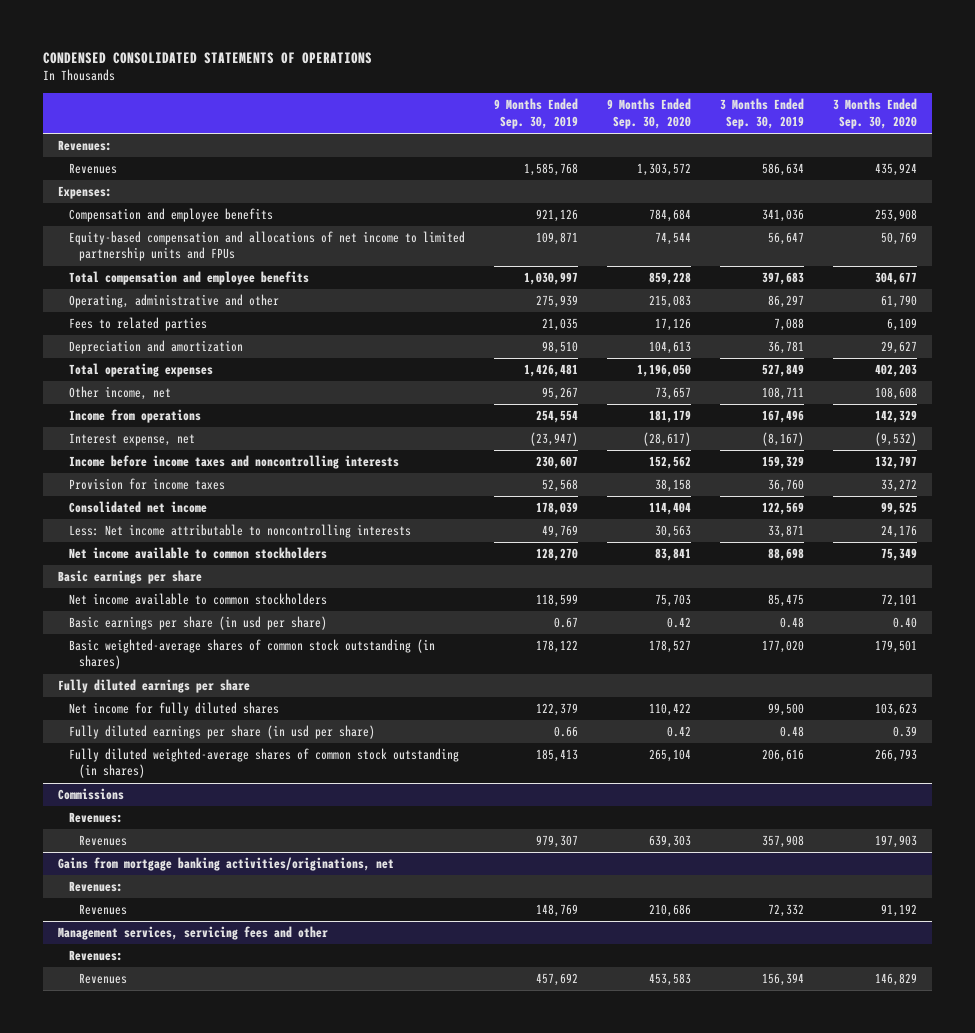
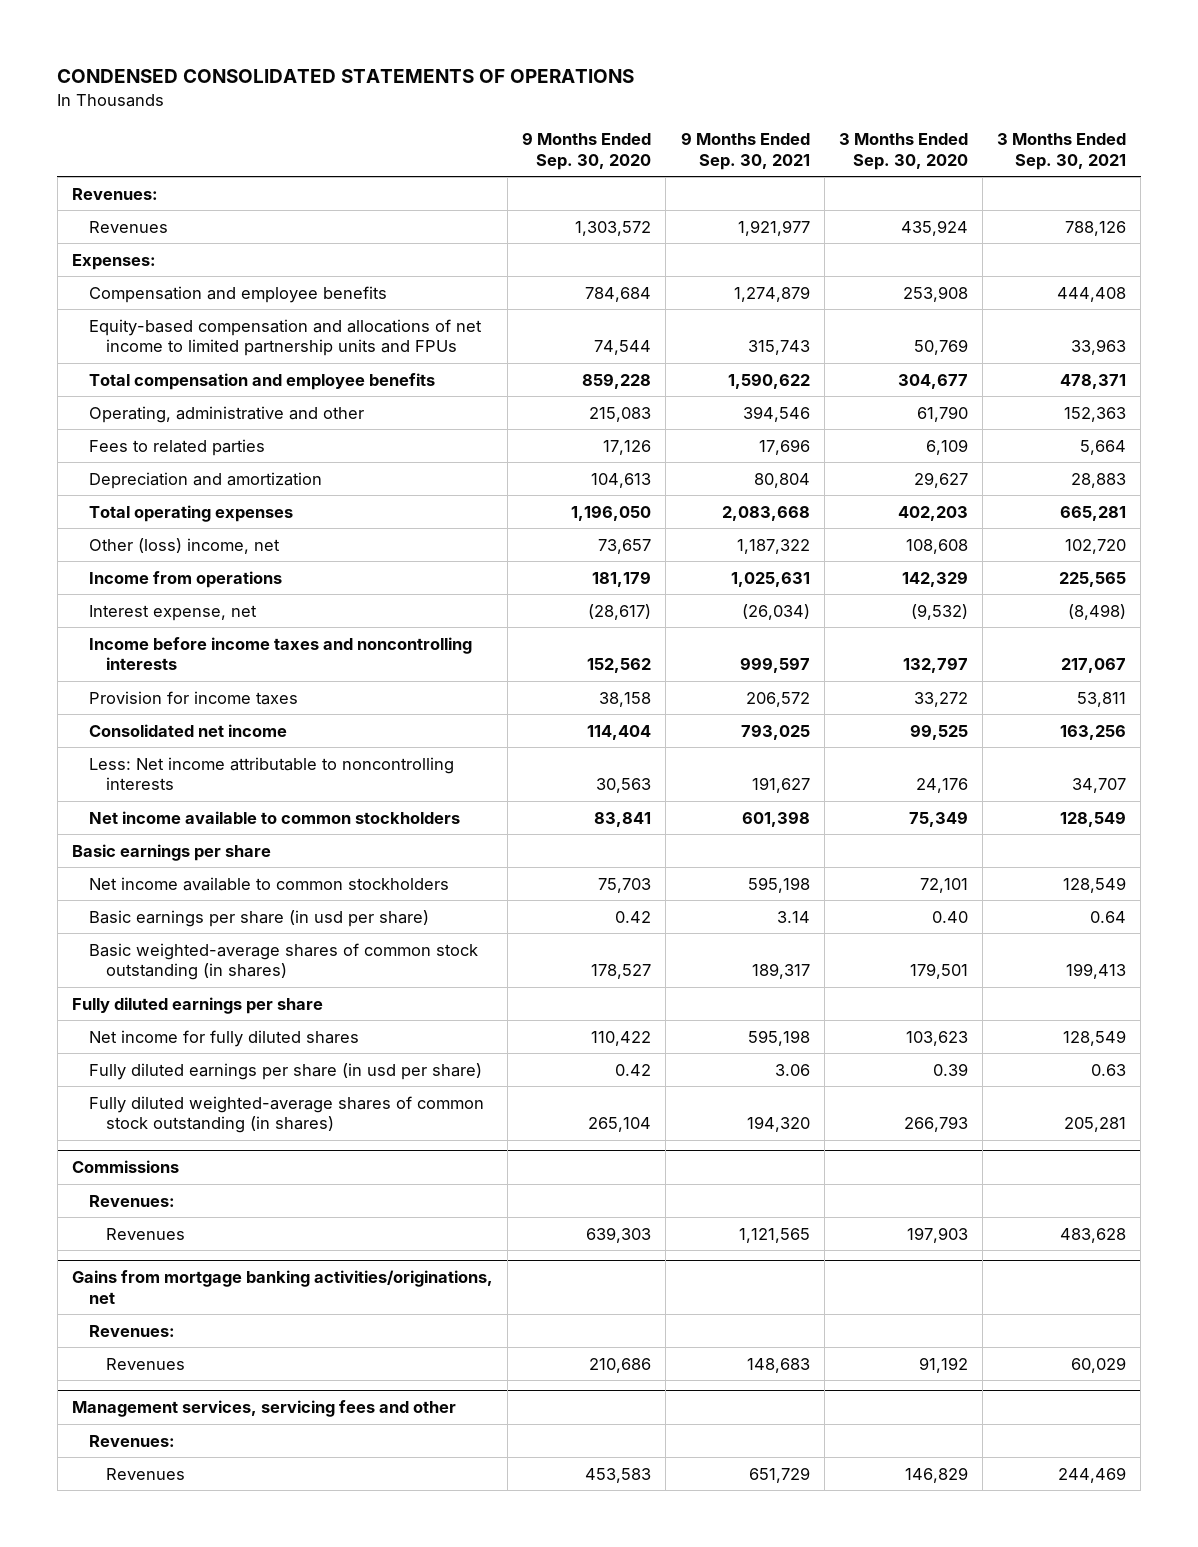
- | 9 Months Ended Sep. 30, 2019 | 9 Months Ended Sep. 30, 2020 | 3 Months Ended Sep. 30, 2019 | 3 Months Ended Sep. 30, 2020
+ | 9 Months Ended Sep. 30, 2020 | 9 Months Ended Sep. 30, 2021 | 3 Months Ended Sep. 30, 2020 | 3 Months Ended Sep. 30, 2021
- Other income, net | 95,267 | 73,657 | 108,711 | 108,608
+ Other (loss) income, net | 73,657 | 1,187,322 | 108,608 | 102,720

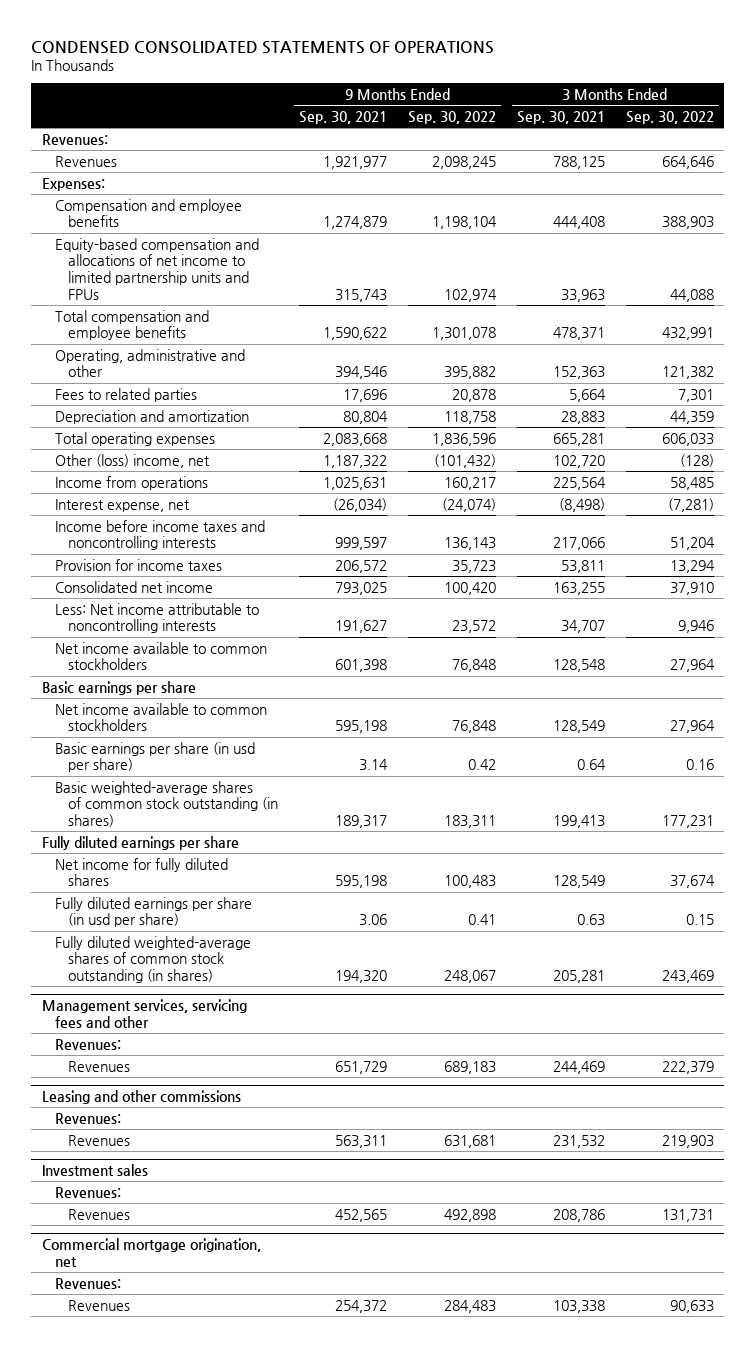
- | 9 Months Ended Sep. 30, 2020 | 9 Months Ended Sep. 30, 2021 | 3 Months Ended Sep. 30, 2020 | 3 Months Ended Sep. 30, 2021
+ | 9 Months Ended Sep. 30, 2021 | 9 Months Ended Sep. 30, 2022 | 3 Months Ended Sep. 30, 2021 | 3 Months Ended Sep. 30, 2022
- Revenues | 1,303,572 | 1,921,977 | 435,924 | 788,126
+ Revenues | 1,921,977 | 2,098,245 | 788,125 | 664,646
- Income from operations | 181,179 | 1,025,631 | 142,329 | 225,565
+ Income from operations | 1,025,631 | 160,217 | 225,564 | 58,485
- Income before income taxes and noncontrolling interests | 152,562 | 999,597 | 132,797 | 217,067
+ Income before income taxes and noncontrolling interests | 999,597 | 136,143 | 217,066 | 51,204
- Consolidated net income | 114,404 | 793,025 | 99,525 | 163,256
+ Consolidated net income | 793,025 | 100,420 | 163,255 | 37,910
- Net income available to common stockholders | 83,841 | 601,398 | 75,349 | 128,549
+ Net income available to common stockholders | 601,398 | 76,848 | 128,548 | 27,964
- Commissions
- Revenues:
- Revenues | 639,303 | 1,121,565 | 197,903 | 483,628
- Gains from mortgage banking activities/originations, net
- Revenues:
- Revenues | 210,686 | 148,683 | 91,192 | 60,029
+ Leasing and other commissions
+ Revenues:
+ Revenues | 563,311 | 631,681 | 231,532 | 219,903
+ Investment sales
+ Revenues:
+ Revenues | 452,565 | 492,898 | 208,786 | 131,731
+ Commercial mortgage origination, net
+ Revenues:
+ Revenues | 254,372 | 284,483 | 103,338 | 90,633

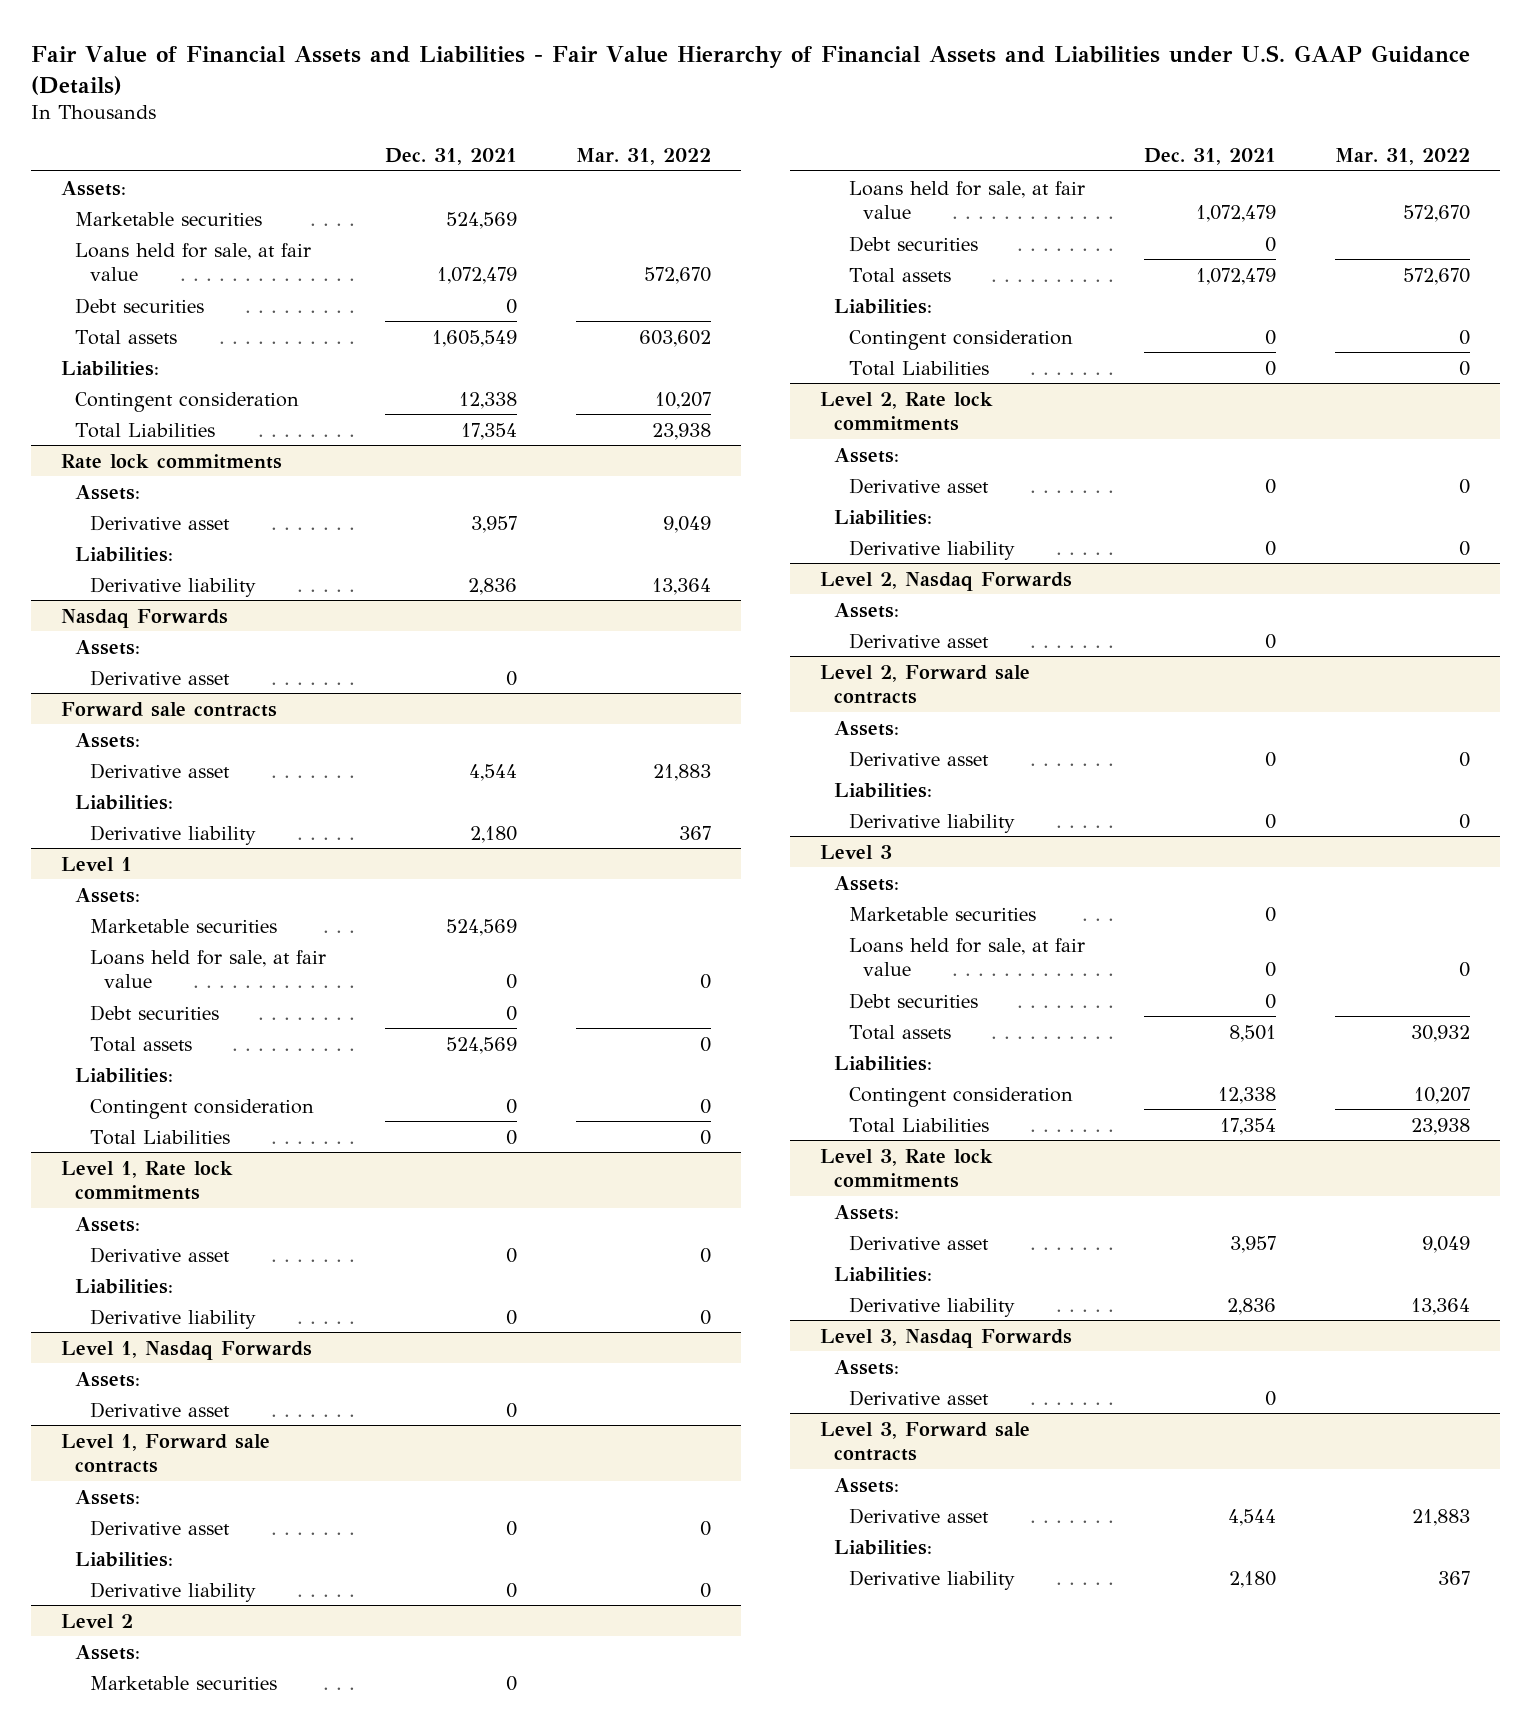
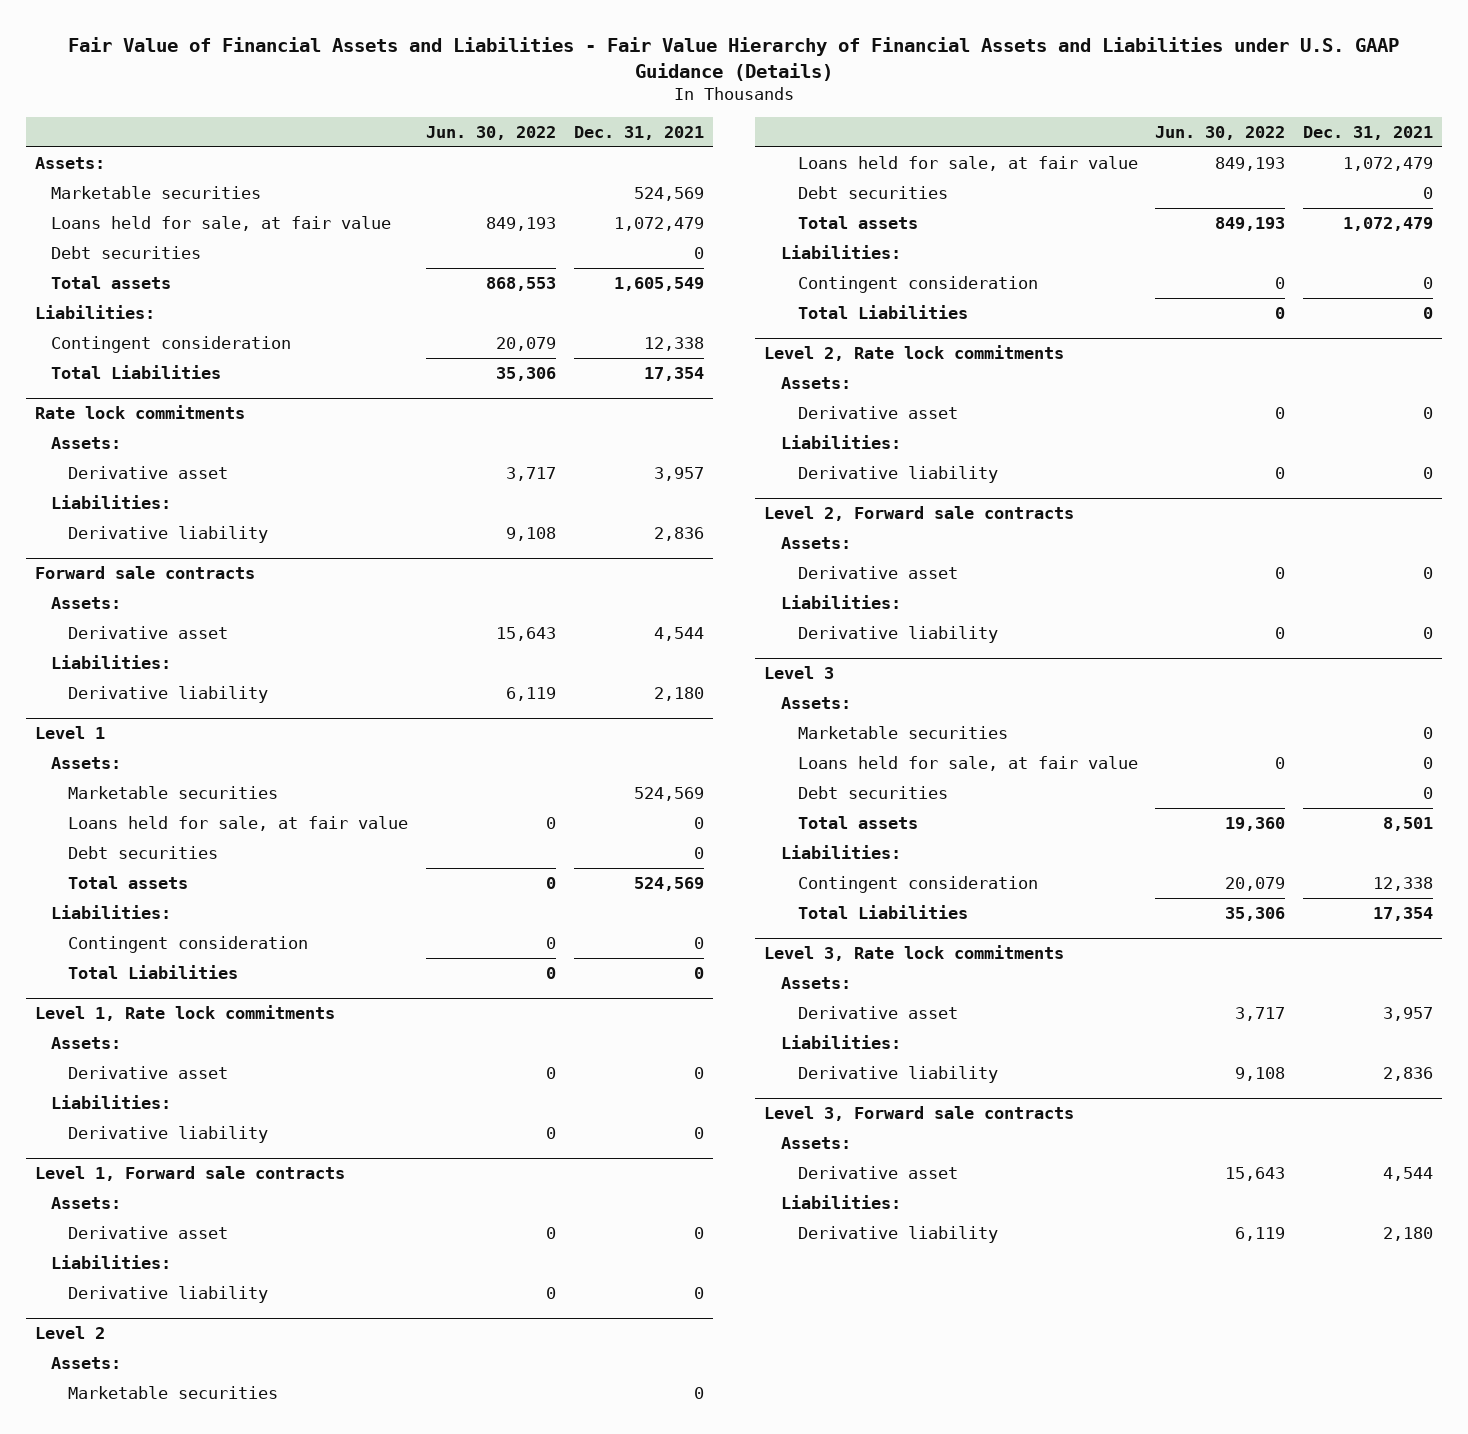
- | Dec. 31, 2021 | Mar. 31, 2022
+ | Jun. 30, 2022 | Dec. 31, 2021
- Nasdaq Forwards
- Assets:
- Derivative asset | 0 |
- Level 1, Nasdaq Forwards
- Assets:
- Derivative asset | 0 |
- Level 2, Nasdaq Forwards
- Assets:
- Derivative asset | 0 |
- Level 3, Nasdaq Forwards
- Assets:
- Derivative asset | 0 |

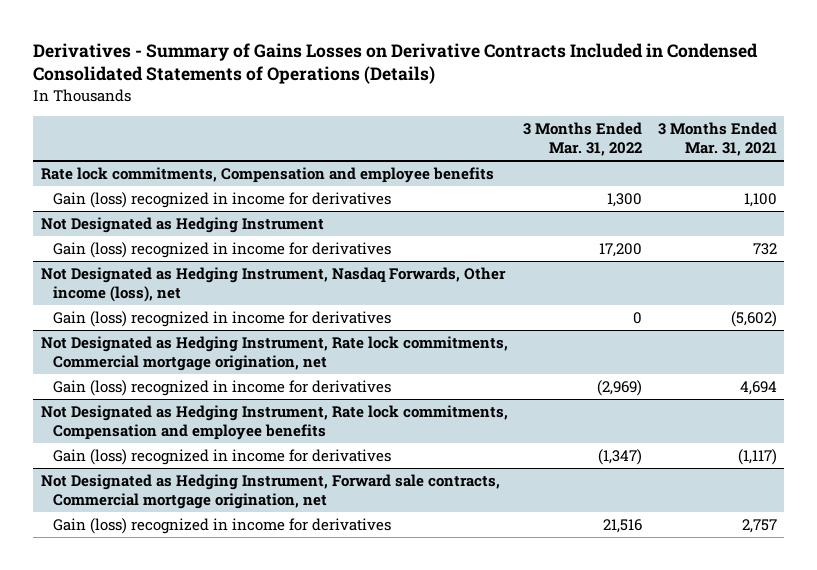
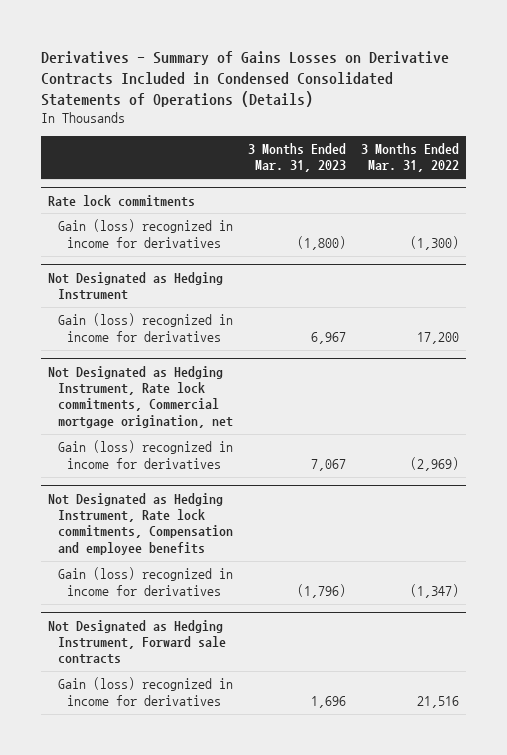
- | 3 Months Ended Mar. 31, 2022 | 3 Months Ended Mar. 31, 2021
+ | 3 Months Ended Mar. 31, 2023 | 3 Months Ended Mar. 31, 2022
- Rate lock commitments, Compensation and employee benefits
- Gain (loss) recognized in income for derivatives | 1,300 | 1,100
+ Rate lock commitments
+ Gain (loss) recognized in income for derivatives | (1,800) | (1,300)
- Not Designated as Hedging Instrument, Nasdaq Forwards, Other income (loss), net
- Gain (loss) recognized in income for derivatives | 0 | (5,602)
- Not Designated as Hedging Instrument, Forward sale contracts, Commercial mortgage origination, net
+ Not Designated as Hedging Instrument, Forward sale contracts

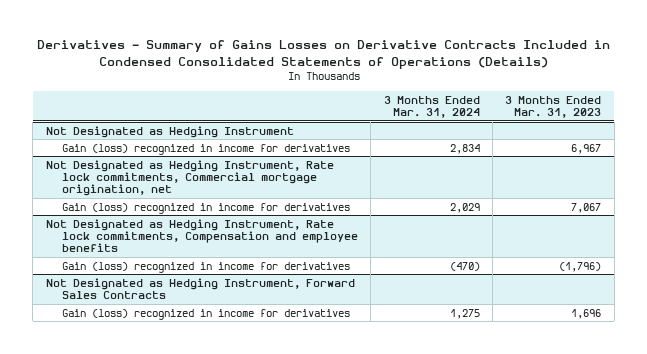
- | 3 Months Ended Mar. 31, 2023 | 3 Months Ended Mar. 31, 2022
+ | 3 Months Ended Mar. 31, 2024 | 3 Months Ended Mar. 31, 2023
- Rate lock commitments
- Gain (loss) recognized in income for derivatives | (1,800) | (1,300)
- Not Designated as Hedging Instrument, Forward sale contracts
+ Not Designated as Hedging Instrument, Forward Sales Contracts

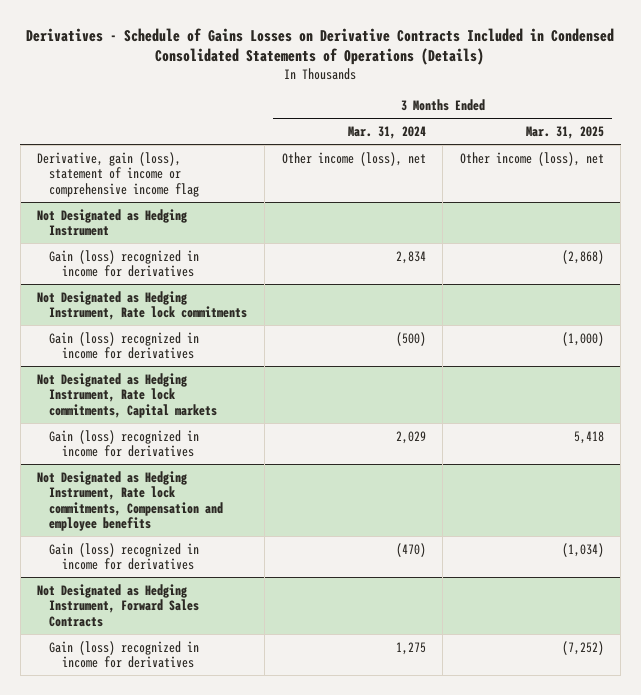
- Derivatives - Summary of Gains Losses on Derivative Contracts Included in Condensed Consolidated Statements of Operations (Details)
+ Derivatives - Schedule of Gains Losses on Derivative Contracts Included in Condensed Consolidated Statements of Operations (Details)
- | 3 Months Ended Mar. 31, 2024 | 3 Months Ended Mar. 31, 2023
+ | 3 Months Ended Mar. 31, 2024 | 3 Months Ended Mar. 31, 2025
+ Derivative, gain (loss), statement of income or comprehensive income flag | Other income (loss), net | Other income (loss), net
- Not Designated as Hedging Instrument, Rate lock commitments, Commercial mortgage origination, net
+ Not Designated as Hedging Instrument, Rate lock commitments
+ Gain (loss) recognized in income for derivatives | (500) | (1,000)
+ Not Designated as Hedging Instrument, Rate lock commitments, Capital markets

